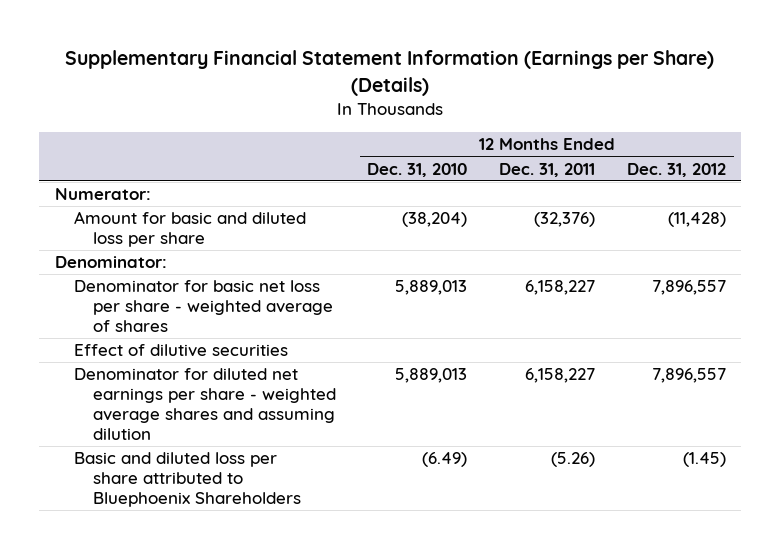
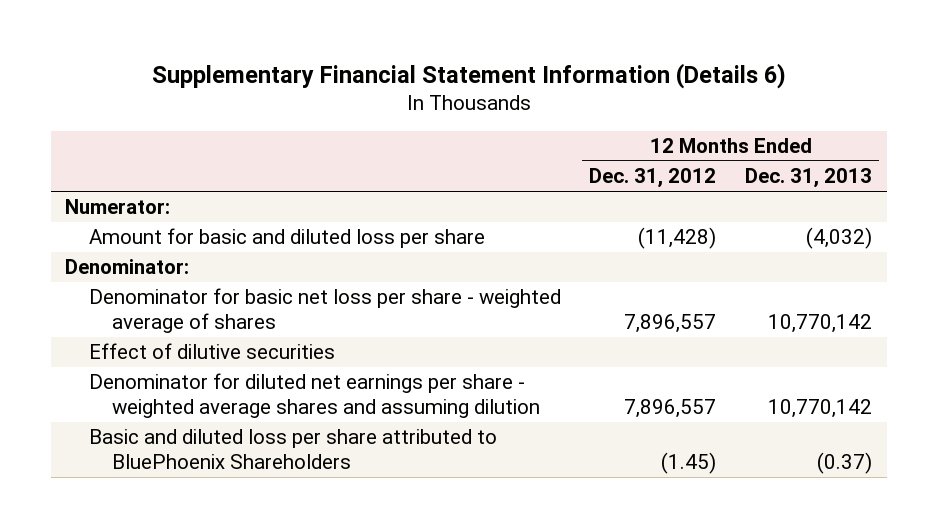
- Supplementary Financial Statement Information (Earnings per Share) (Details)
+ Supplementary Financial Statement Information (Details 6)
- | 12 Months Ended Dec. 31, 2010 | 12 Months Ended Dec. 31, 2011 | 12 Months Ended Dec. 31, 2012
+ | 12 Months Ended Dec. 31, 2012 | 12 Months Ended Dec. 31, 2013
- Basic and diluted loss per share attributed to Bluephoenix Shareholders | (6.49) | (5.26) | (1.45)
+ Basic and diluted loss per share attributed to BluePhoenix Shareholders | (1.45) | (0.37)

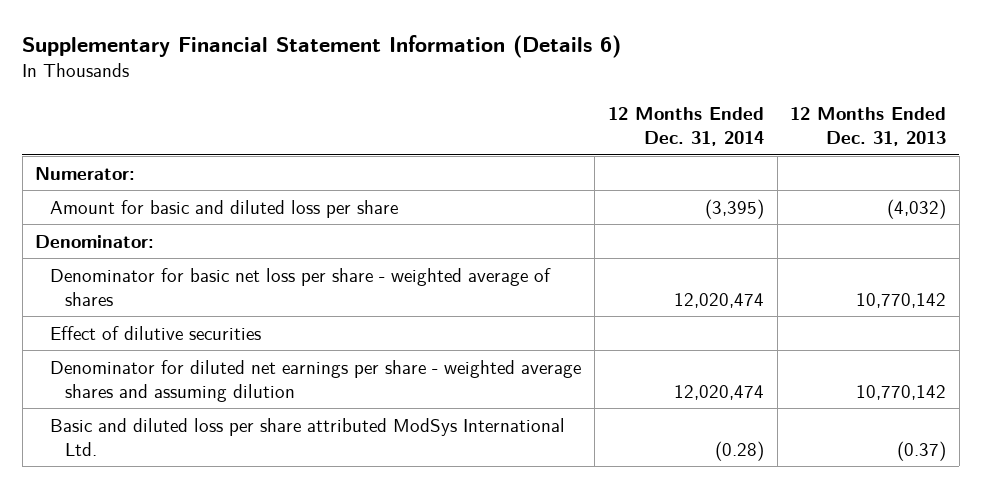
- | 12 Months Ended Dec. 31, 2012 | 12 Months Ended Dec. 31, 2013
+ | 12 Months Ended Dec. 31, 2014 | 12 Months Ended Dec. 31, 2013
- Basic and diluted loss per share attributed to BluePhoenix Shareholders | (1.45) | (0.37)
+ Basic and diluted loss per share attributed ModSys International Ltd. | (0.28) | (0.37)

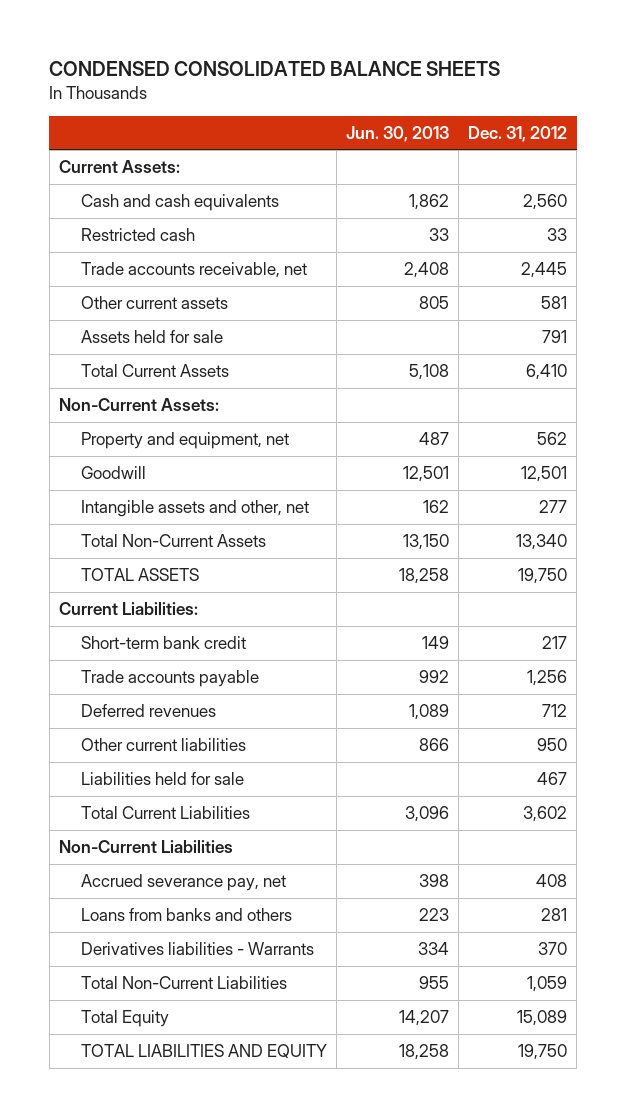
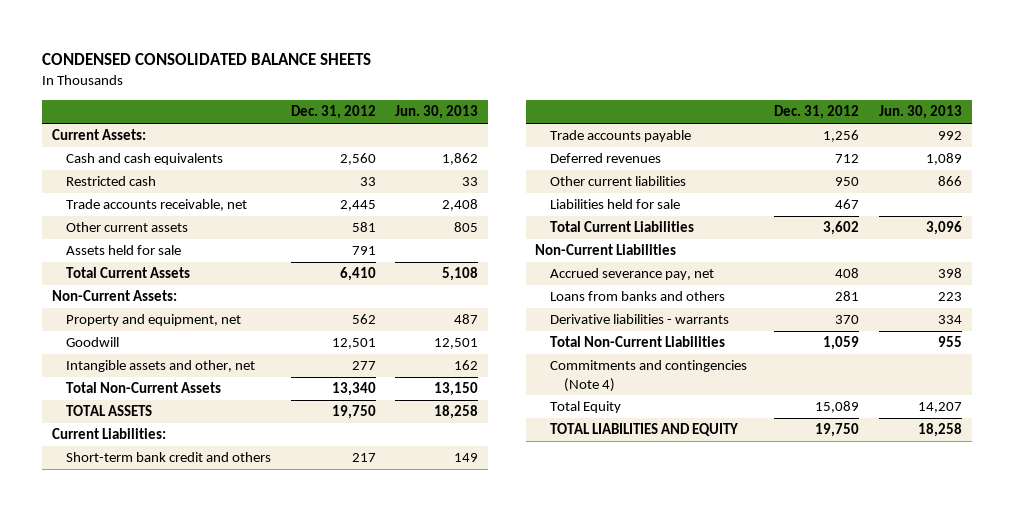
- | Jun. 30, 2013 | Dec. 31, 2012
+ | Dec. 31, 2012 | Jun. 30, 2013
- Short-term bank credit | 149 | 217
+ Short-term bank credit and others | 217 | 149
- Derivatives liabilities - Warrants | 334 | 370
+ Derivative liabilities - warrants | 370 | 334
+ Commitments and contingencies (Note 4)

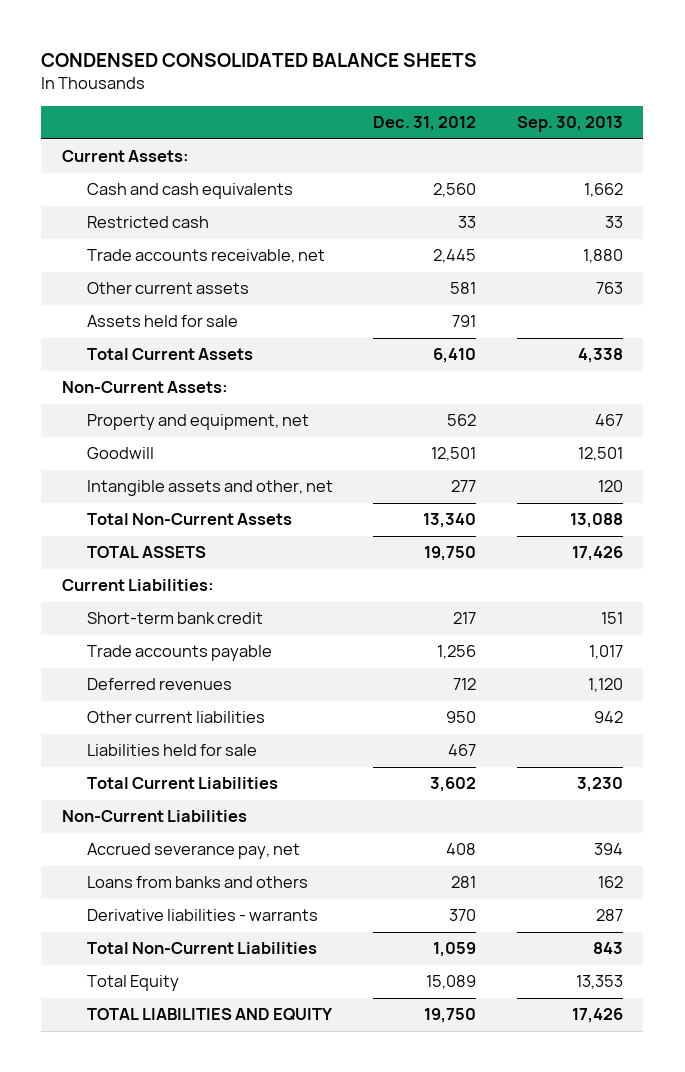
- | Dec. 31, 2012 | Jun. 30, 2013
+ | Dec. 31, 2012 | Sep. 30, 2013
- Short-term bank credit and others | 217 | 149
+ Short-term bank credit | 217 | 151
- Commitments and contingencies (Note 4)

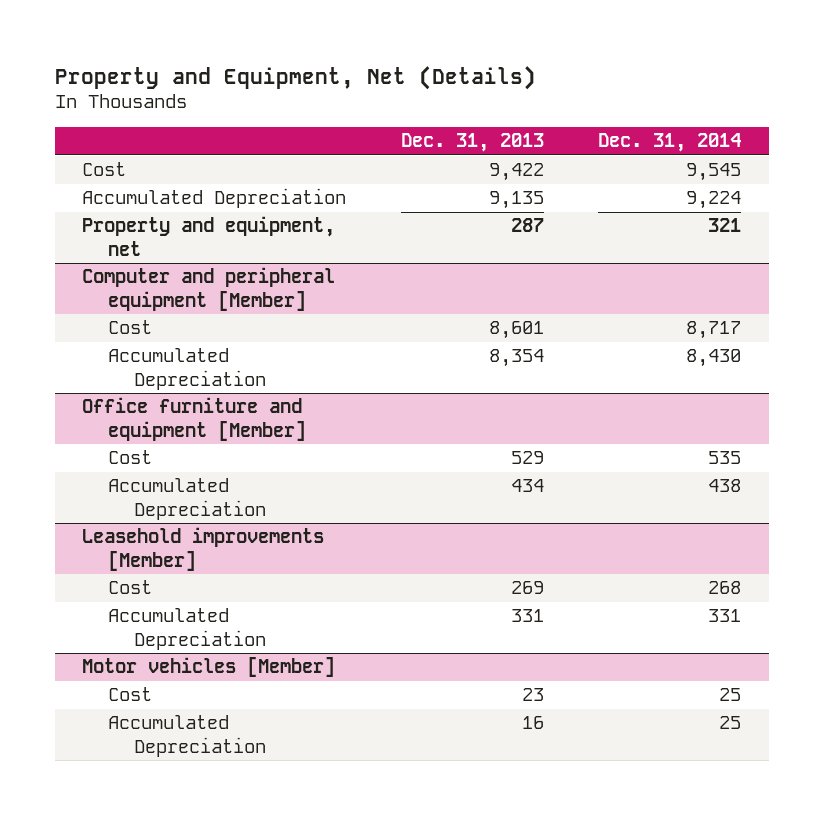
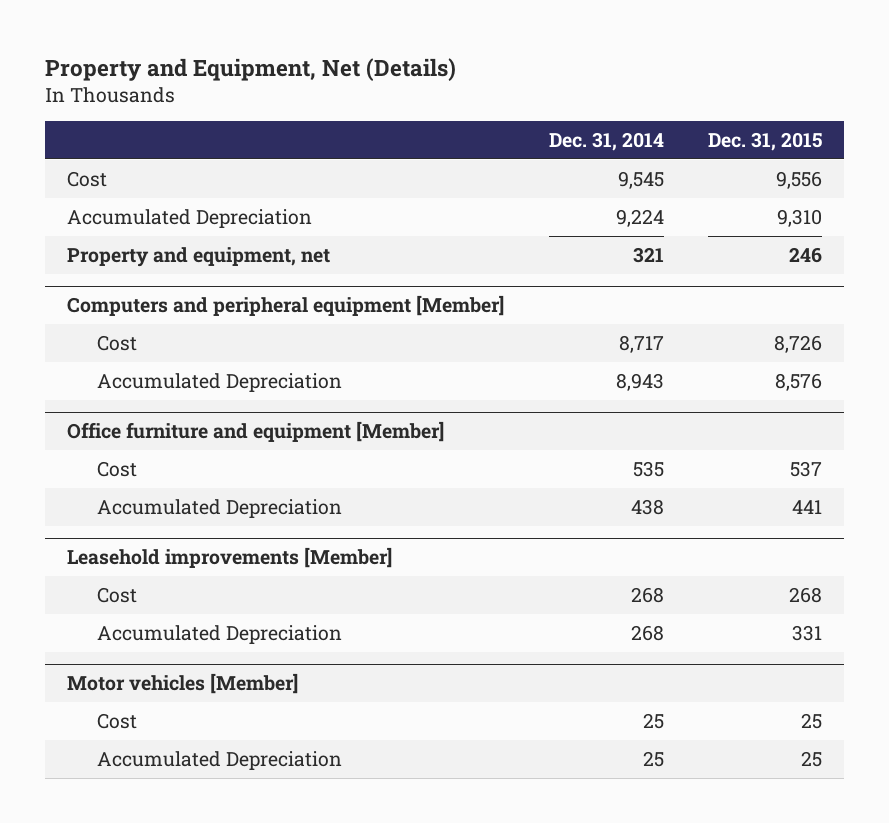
- | Dec. 31, 2013 | Dec. 31, 2014
+ | Dec. 31, 2014 | Dec. 31, 2015
- Computer and peripheral equipment [Member]
+ Computers and peripheral equipment [Member]
- Accumulated Depreciation | 8,354 | 8,430
+ Accumulated Depreciation | 8,943 | 8,576
@ Leasehold improvements [Member]
- Accumulated Depreciation | 331 | 331
+ Accumulated Depreciation | 268 | 331

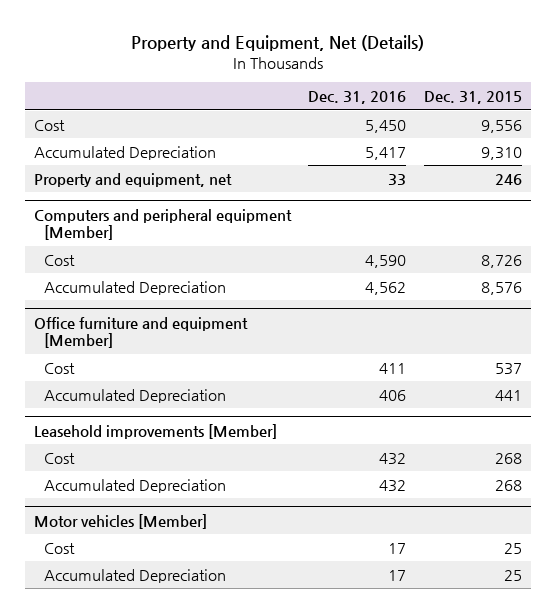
- | Dec. 31, 2014 | Dec. 31, 2015
+ | Dec. 31, 2016 | Dec. 31, 2015
@ Leasehold improvements [Member]
- Accumulated Depreciation | 268 | 331
+ Accumulated Depreciation | 432 | 268

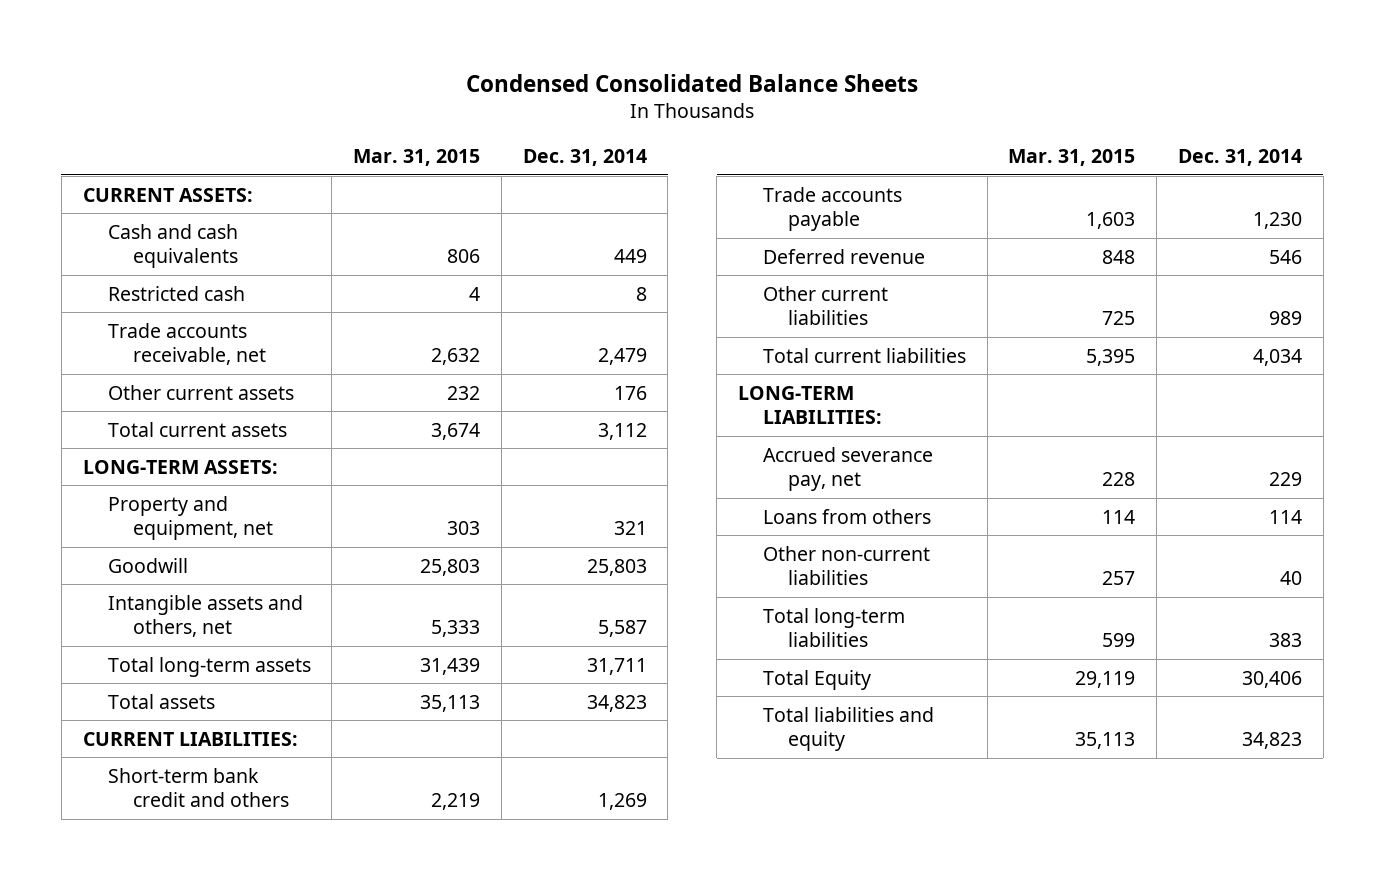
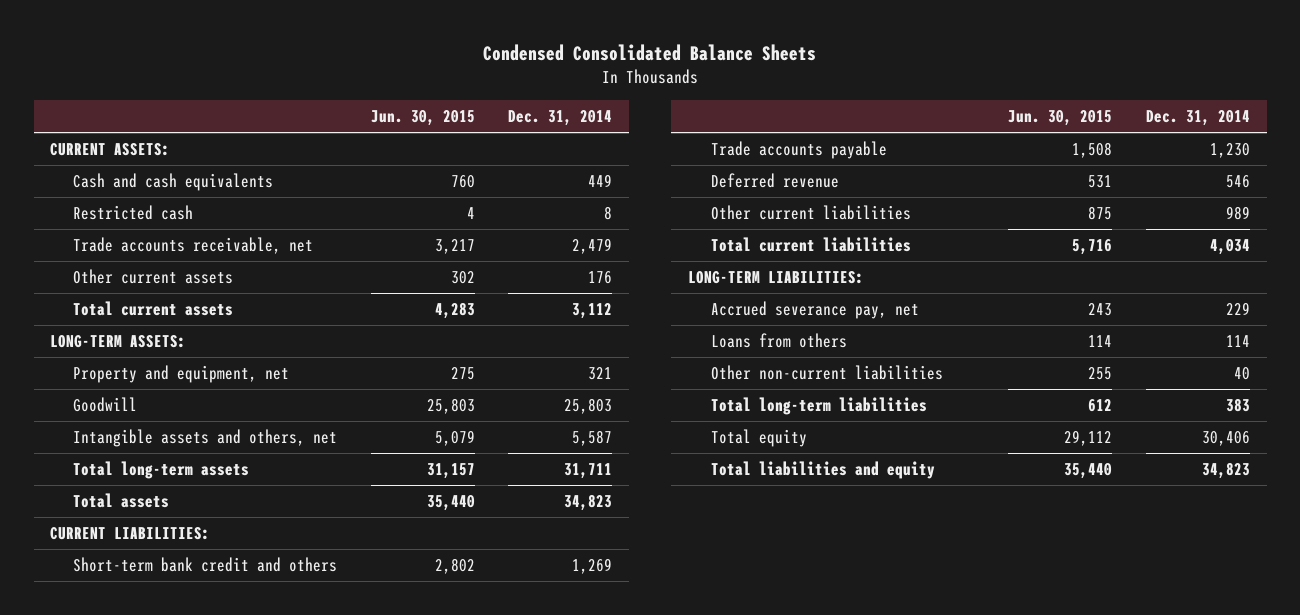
- | Mar. 31, 2015 | Dec. 31, 2014
+ | Jun. 30, 2015 | Dec. 31, 2014
- Total Equity | 29,119 | 30,406
+ Total equity | 29,112 | 30,406

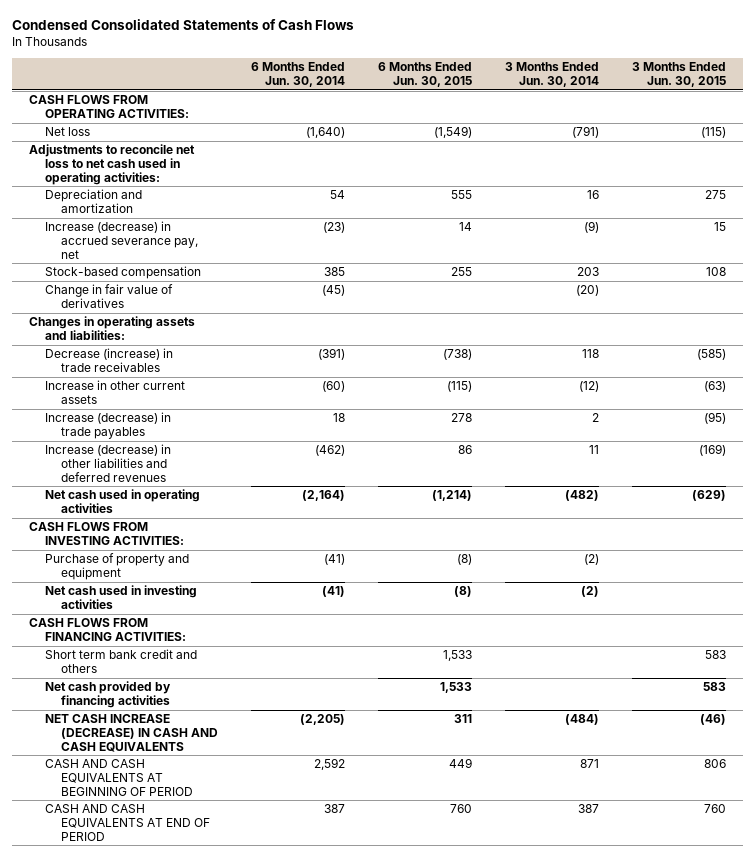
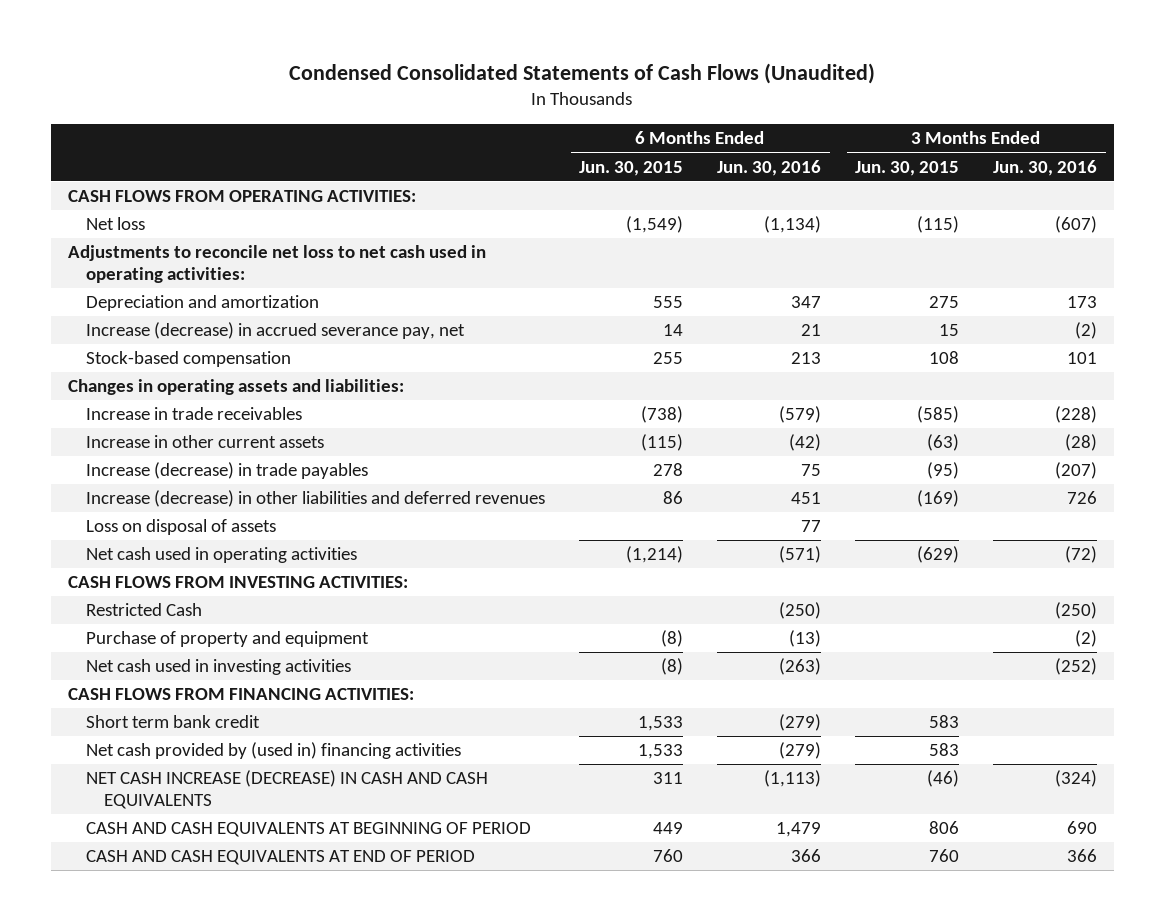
- Condensed Consolidated Statements of Cash Flows
+ Condensed Consolidated Statements of Cash Flows (Unaudited)
- | 6 Months Ended Jun. 30, 2014 | 6 Months Ended Jun. 30, 2015 | 3 Months Ended Jun. 30, 2014 | 3 Months Ended Jun. 30, 2015
+ | 6 Months Ended Jun. 30, 2015 | 6 Months Ended Jun. 30, 2016 | 3 Months Ended Jun. 30, 2015 | 3 Months Ended Jun. 30, 2016
- Change in fair value of derivatives | (45) | | (20) |
- Decrease (increase) in trade receivables | (391) | (738) | 118 | (585)
+ Increase in trade receivables | (738) | (579) | (585) | (228)
+ Loss on disposal of assets | | 77 | |
+ Restricted Cash | | (250) | | (250)
- Short term bank credit and others | | 1,533 | | 583
- Net cash provided by financing activities | | 1,533 | | 583
+ Short term bank credit | 1,533 | (279) | 583 |
+ Net cash provided by (used in) financing activities | 1,533 | (279) | 583 |

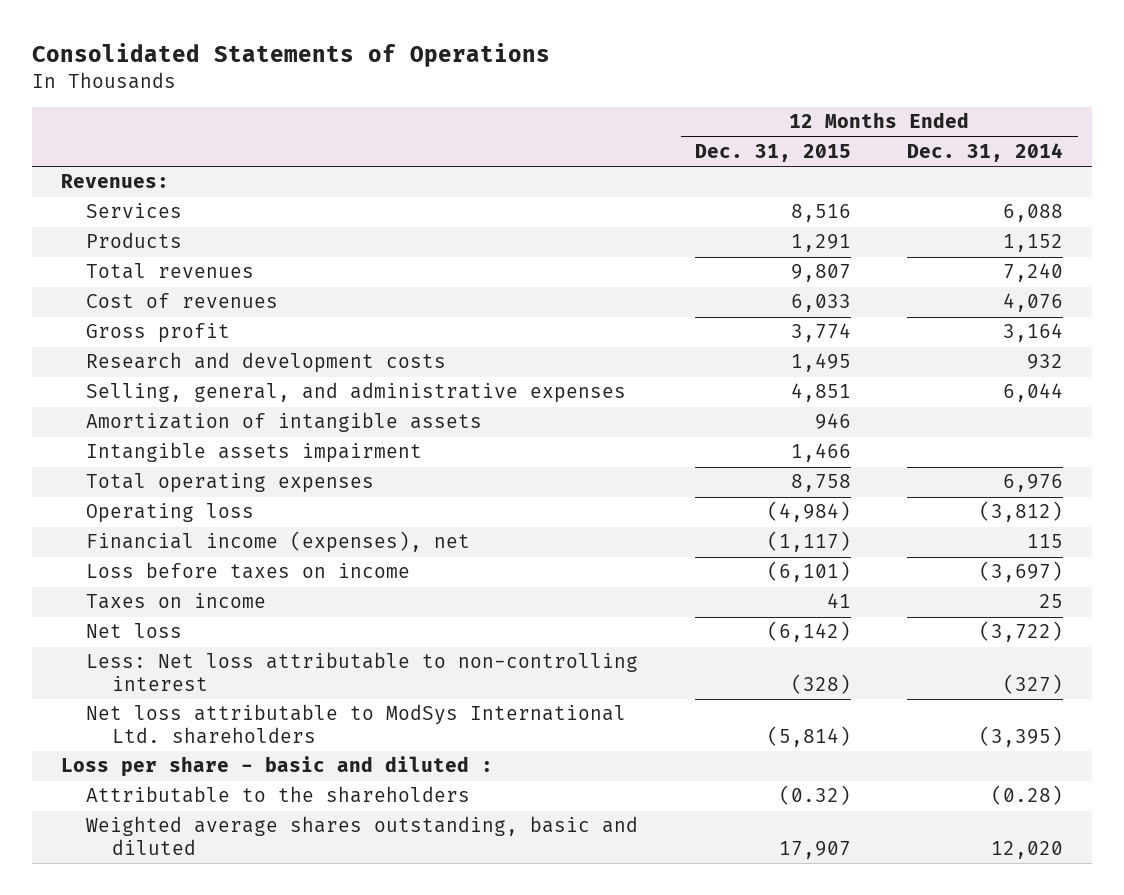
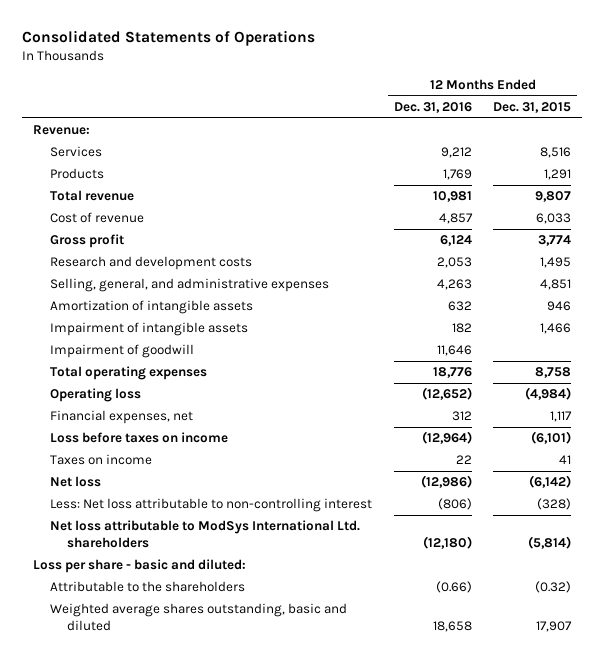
- | 12 Months Ended Dec. 31, 2015 | 12 Months Ended Dec. 31, 2014
+ | 12 Months Ended Dec. 31, 2016 | 12 Months Ended Dec. 31, 2015
- Revenues:
+ Revenue:
- Total revenues | 9,807 | 7,240
- Cost of revenues | 6,033 | 4,076
+ Total revenue | 10,981 | 9,807
+ Cost of revenue | 4,857 | 6,033
- Intangible assets impairment | 1,466 |
+ Impairment of intangible assets | 182 | 1,466
+ Impairment of goodwill | 11,646 |
- Financial income (expenses), net | (1,117) | 115
+ Financial expenses, net | 312 | 1,117
- Loss per share - basic and diluted :
+ Loss per share - basic and diluted:

